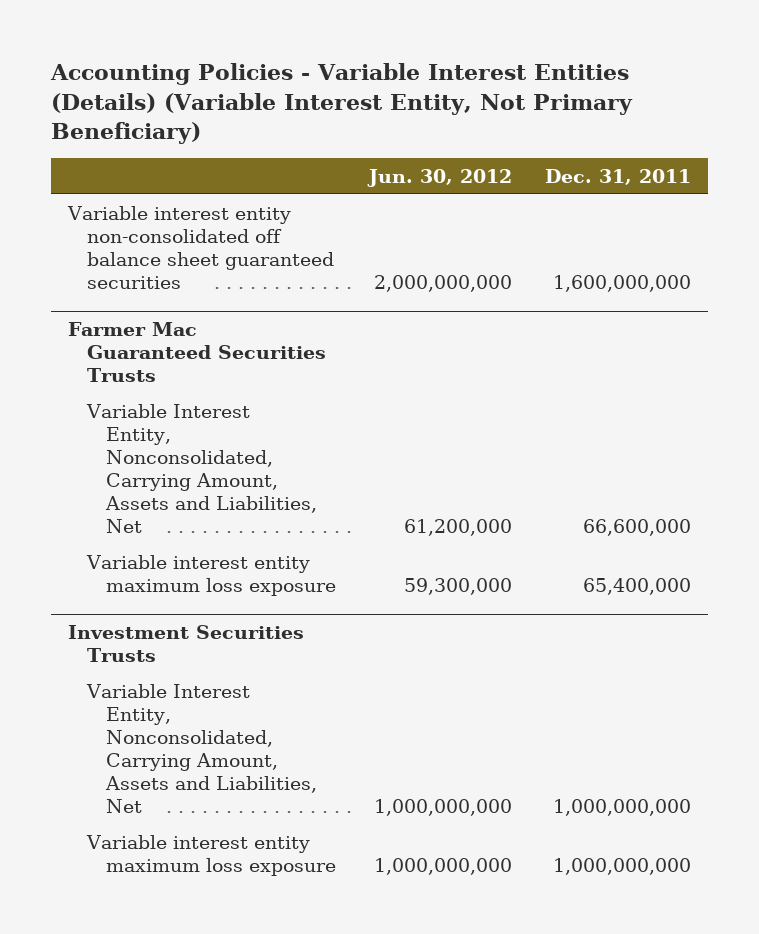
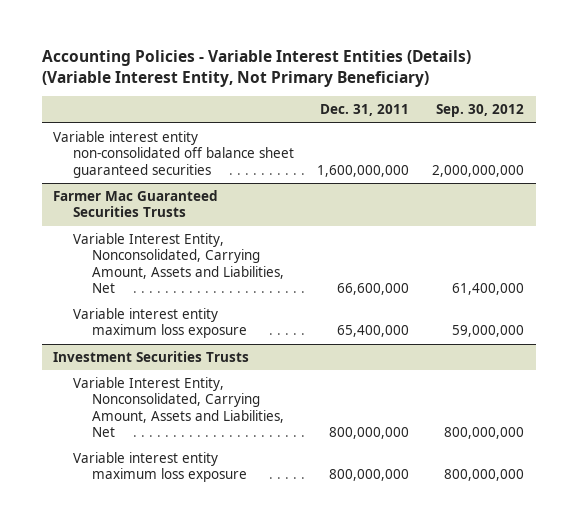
- | Jun. 30, 2012 | Dec. 31, 2011
+ | Dec. 31, 2011 | Sep. 30, 2012
@ Investment Securities Trusts
- Variable Interest Entity, Nonconsolidated, Carrying Amount, Assets and Liabilities, Net | 1,000,000,000 | 1,000,000,000
- Variable interest entity maximum loss exposure | 1,000,000,000 | 1,000,000,000
+ Variable Interest Entity, Nonconsolidated, Carrying Amount, Assets and Liabilities, Net | 800,000,000 | 800,000,000
+ Variable interest entity maximum loss exposure | 800,000,000 | 800,000,000

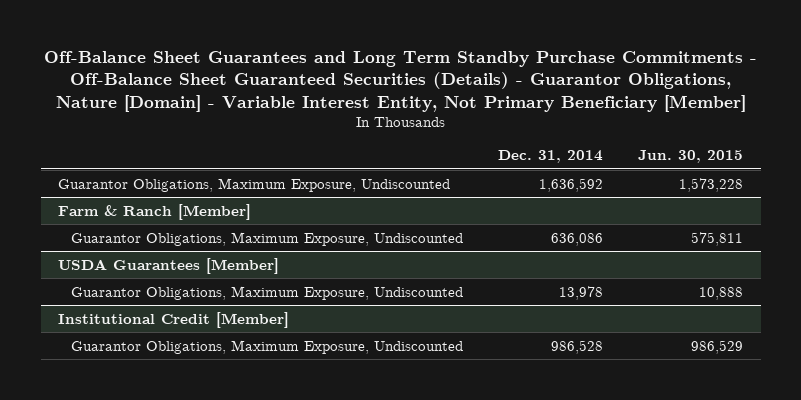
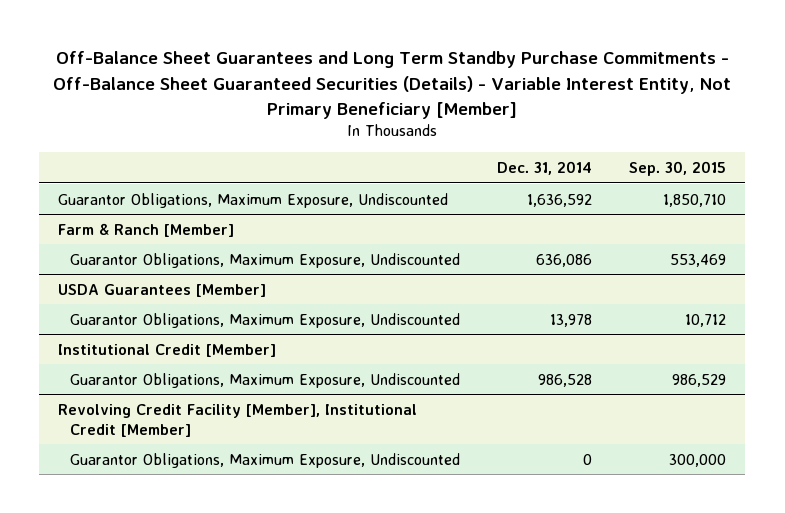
- Off-Balance Sheet Guarantees and Long Term Standby Purchase Commitments - Off-Balance Sheet Guaranteed Securities (Details) - Guarantor Obligations, Nature [Domain] - Variable Interest Entity, Not Primary Beneficiary [Member]
+ Off-Balance Sheet Guarantees and Long Term Standby Purchase Commitments - Off-Balance Sheet Guaranteed Securities (Details) - Variable Interest Entity, Not Primary Beneficiary [Member]
- | Dec. 31, 2014 | Jun. 30, 2015
+ | Dec. 31, 2014 | Sep. 30, 2015
+ Revolving Credit Facility [Member], Institutional Credit [Member]
+ Guarantor Obligations, Maximum Exposure, Undiscounted | 0 | 300,000

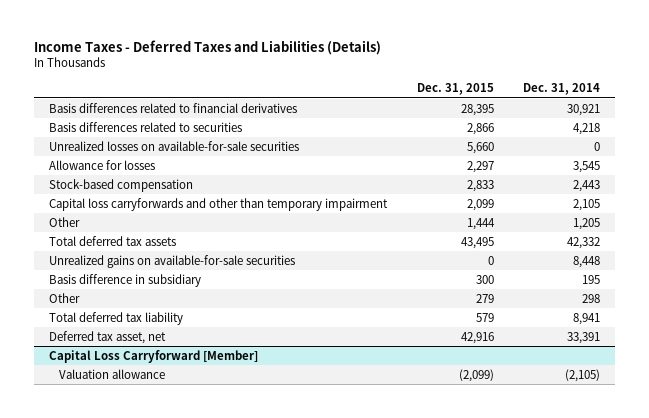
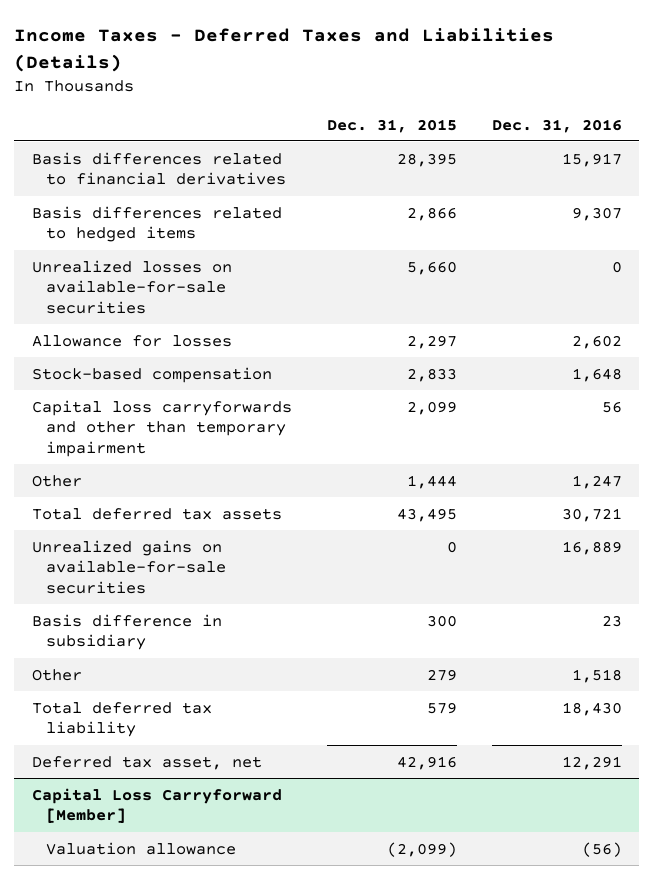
- | Dec. 31, 2015 | Dec. 31, 2014
+ | Dec. 31, 2015 | Dec. 31, 2016
- Basis differences related to securities | 2,866 | 4,218
+ Basis differences related to hedged items | 2,866 | 9,307

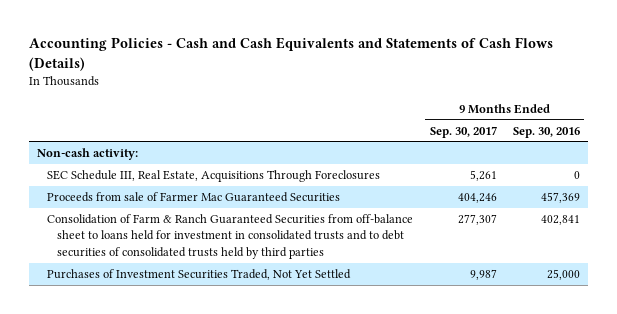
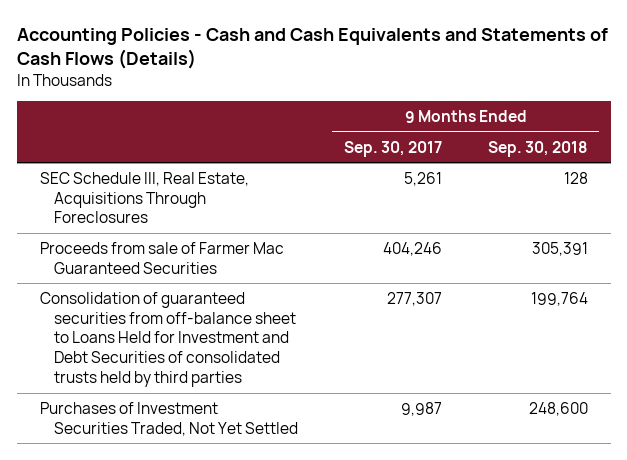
- | 9 Months Ended Sep. 30, 2017 | 9 Months Ended Sep. 30, 2016
+ | 9 Months Ended Sep. 30, 2017 | 9 Months Ended Sep. 30, 2018
- Non-cash activity:
- Consolidation of Farm & Ranch Guaranteed Securities from off-balance sheet to loans held for investment in consolidated trusts and to debt securities of consolidated trusts held by third parties | 277,307 | 402,841
+ Consolidation of guaranteed securities from off-balance sheet to Loans Held for Investment and Debt Securities of consolidated trusts held by third parties | 277,307 | 199,764

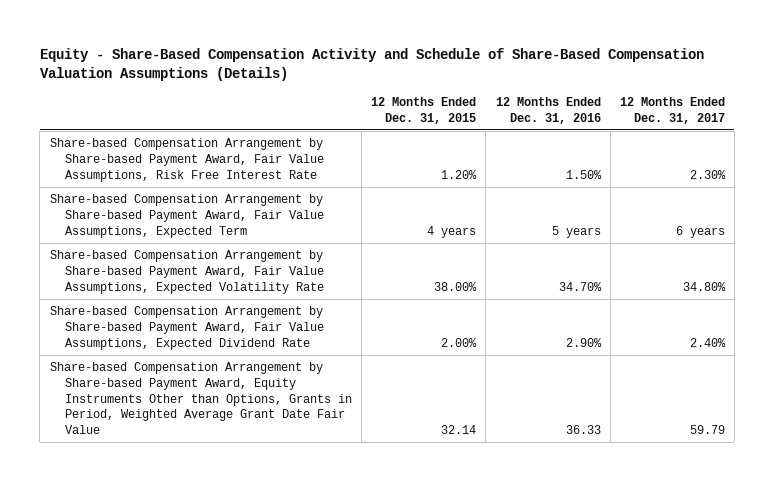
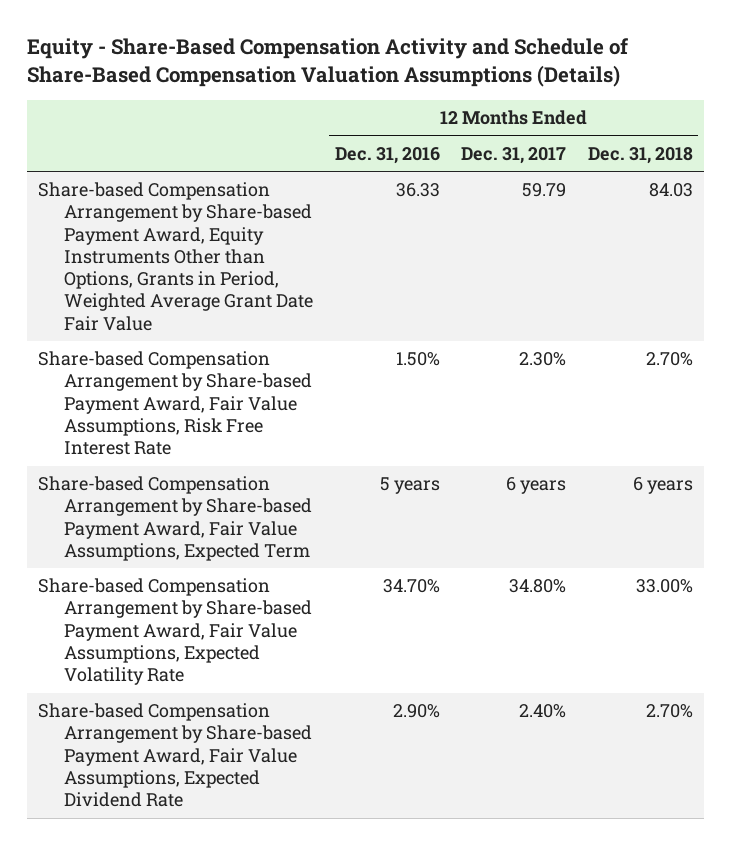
- | 12 Months Ended Dec. 31, 2015 | 12 Months Ended Dec. 31, 2016 | 12 Months Ended Dec. 31, 2017
+ | 12 Months Ended Dec. 31, 2016 | 12 Months Ended Dec. 31, 2017 | 12 Months Ended Dec. 31, 2018
moved up: Share-based Compensation Arrangement by Share-based Payment Award, Equity Instruments Other than Options, Grants in Period, Weighted Average Grant Date Fair Value | 36.33 | 59.79 | 84.03

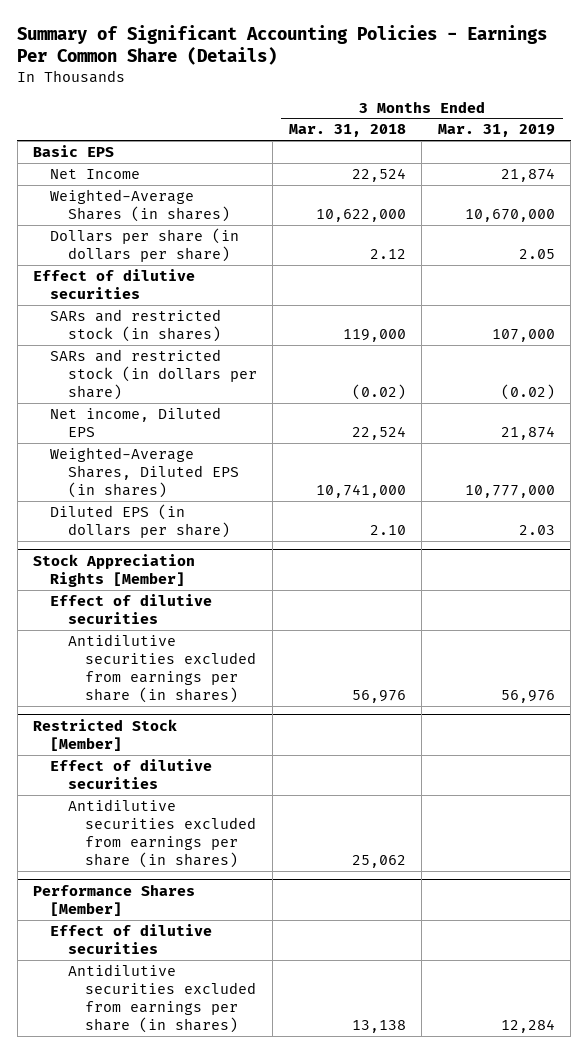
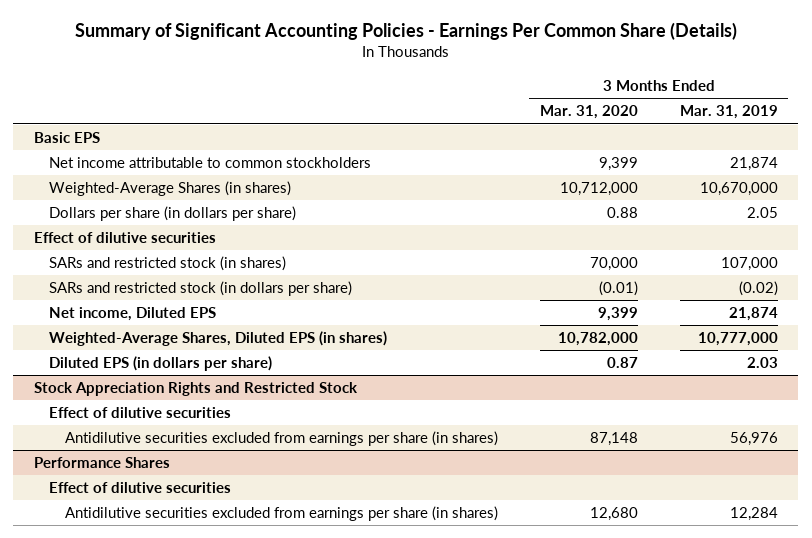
- | 3 Months Ended Mar. 31, 2018 | 3 Months Ended Mar. 31, 2019
+ | 3 Months Ended Mar. 31, 2020 | 3 Months Ended Mar. 31, 2019
- Net Income | 22,524 | 21,874
+ Net income attributable to common stockholders | 9,399 | 21,874
- Stock Appreciation Rights [Member]
+ Stock Appreciation Rights and Restricted Stock
- Restricted Stock [Member]
- Effect of dilutive securities
- Antidilutive securities excluded from earnings per share (in shares) | 25,062 |
- Performance Shares [Member]
+ Performance Shares

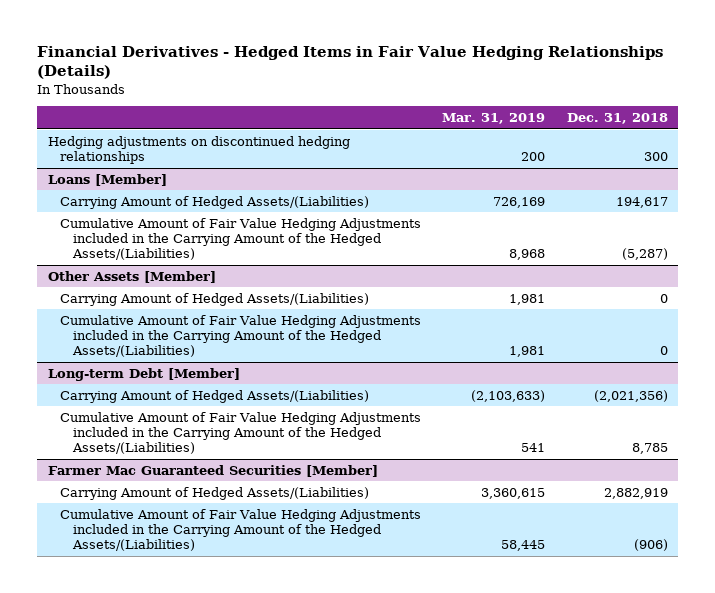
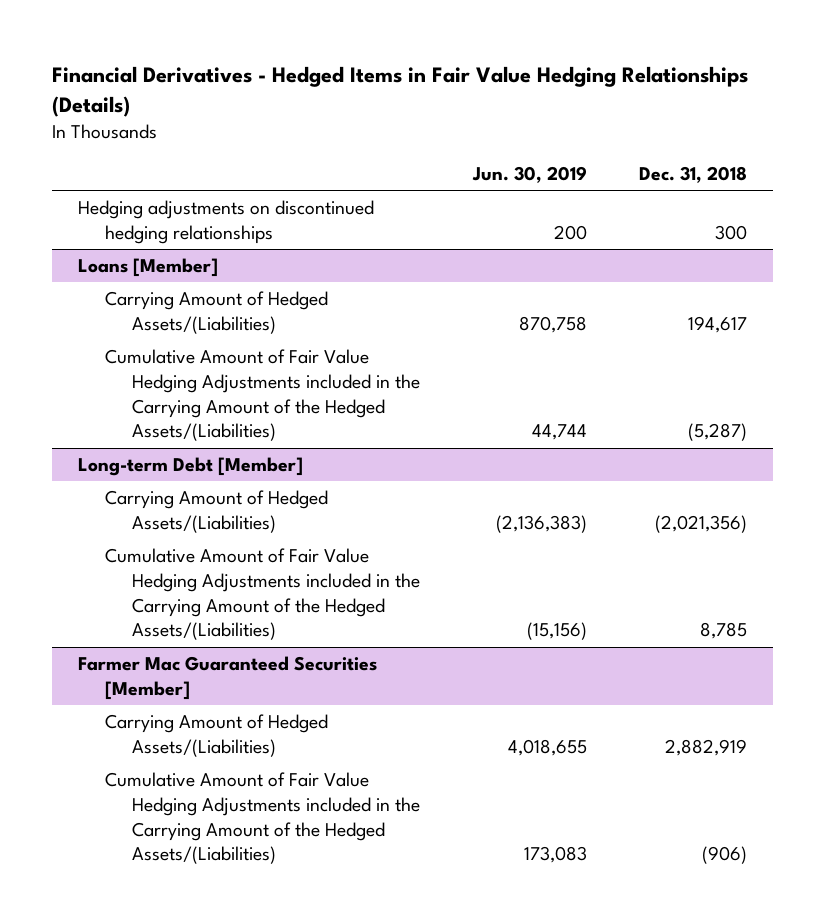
- | Mar. 31, 2019 | Dec. 31, 2018
+ | Jun. 30, 2019 | Dec. 31, 2018
- Other Assets [Member]
- Carrying Amount of Hedged Assets/(Liabilities) | 1,981 | 0
- Cumulative Amount of Fair Value Hedging Adjustments included in the Carrying Amount of the Hedged Assets/(Liabilities) | 1,981 | 0

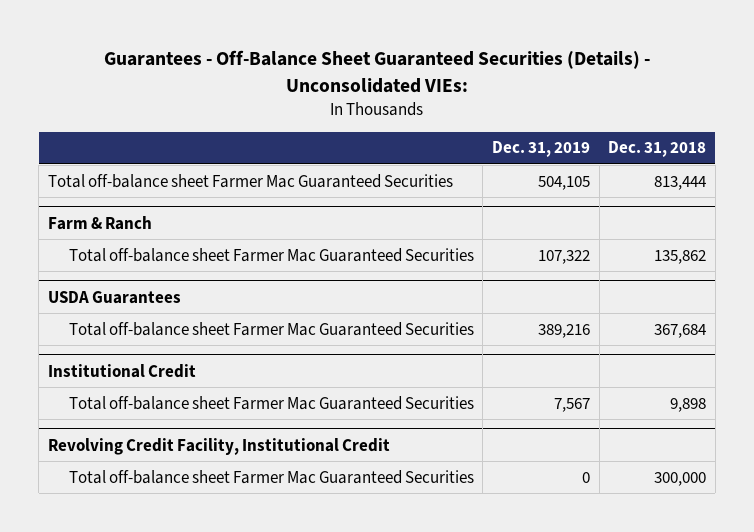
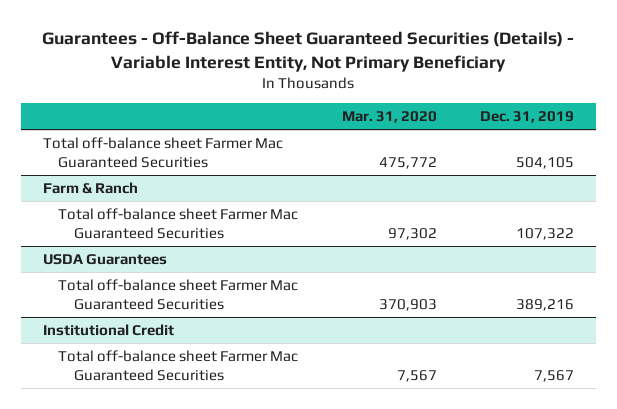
- Guarantees - Off-Balance Sheet Guaranteed Securities (Details) - Unconsolidated VIEs:
+ Guarantees - Off-Balance Sheet Guaranteed Securities (Details) - Variable Interest Entity, Not Primary Beneficiary
- | Dec. 31, 2019 | Dec. 31, 2018
+ | Mar. 31, 2020 | Dec. 31, 2019
- Revolving Credit Facility, Institutional Credit
- Total off-balance sheet Farmer Mac Guaranteed Securities | 0 | 300,000

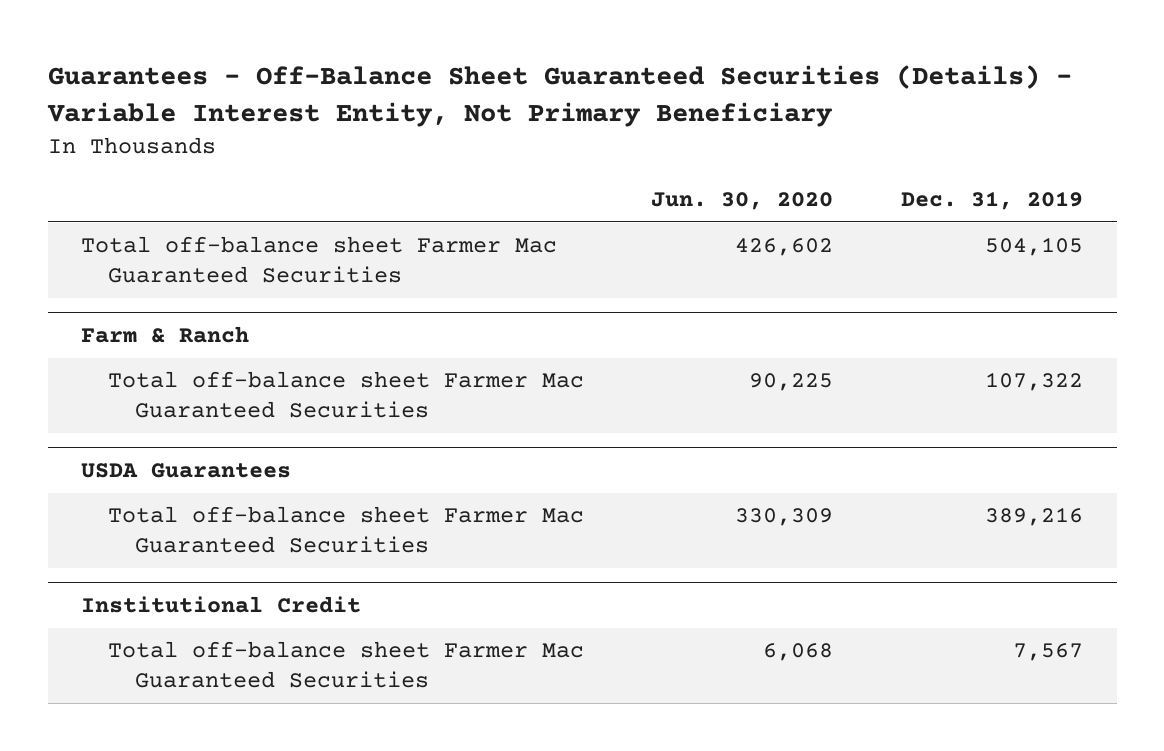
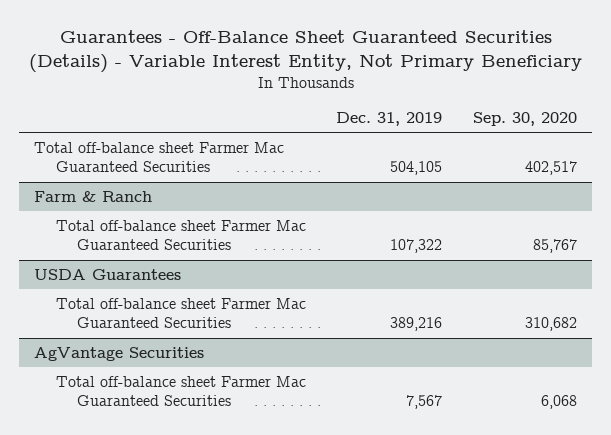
- | Jun. 30, 2020 | Dec. 31, 2019
+ | Dec. 31, 2019 | Sep. 30, 2020
- Institutional Credit
+ AgVantage Securities

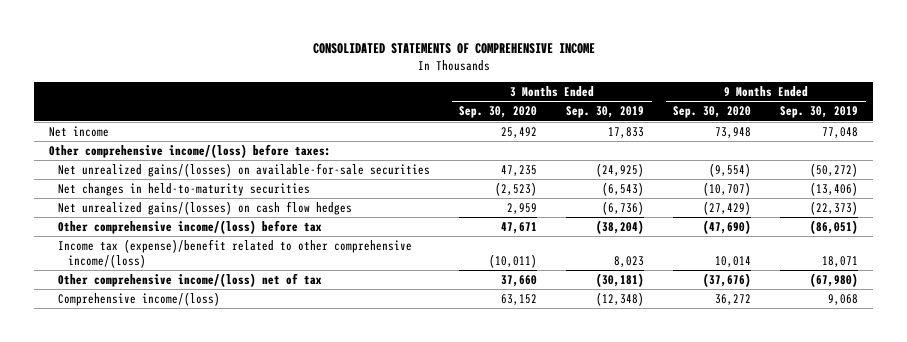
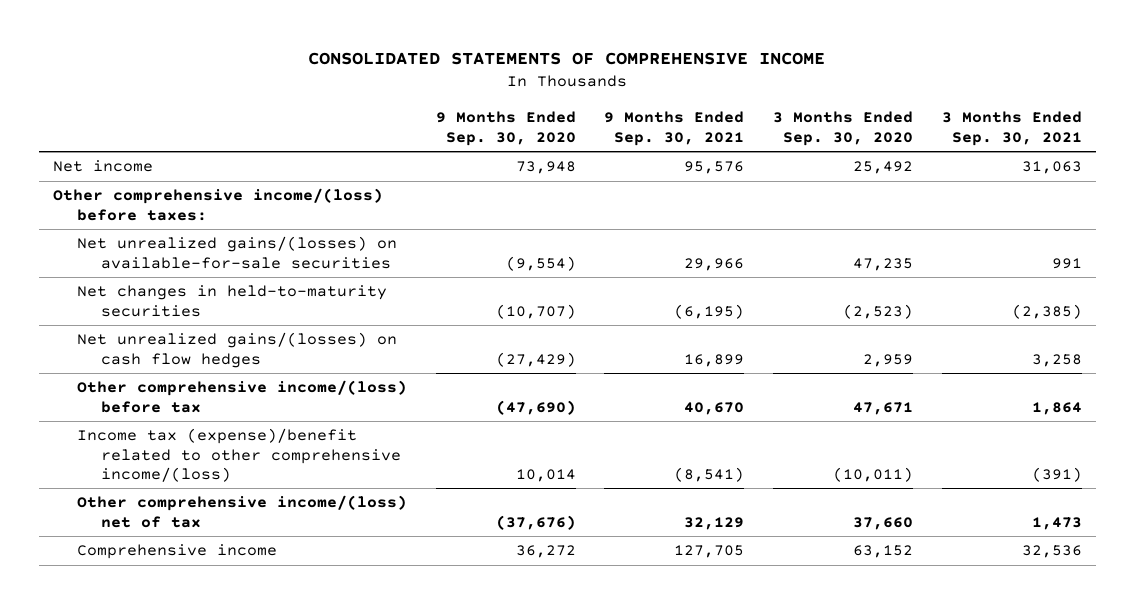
- | 3 Months Ended Sep. 30, 2020 | 3 Months Ended Sep. 30, 2019 | 9 Months Ended Sep. 30, 2020 | 9 Months Ended Sep. 30, 2019
+ | 9 Months Ended Sep. 30, 2020 | 9 Months Ended Sep. 30, 2021 | 3 Months Ended Sep. 30, 2020 | 3 Months Ended Sep. 30, 2021
- Comprehensive income/(loss) | 63,152 | (12,348) | 36,272 | 9,068
+ Comprehensive income | 36,272 | 127,705 | 63,152 | 32,536

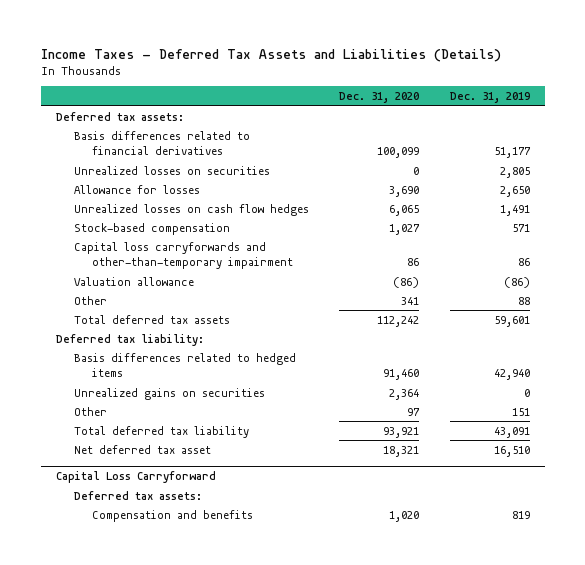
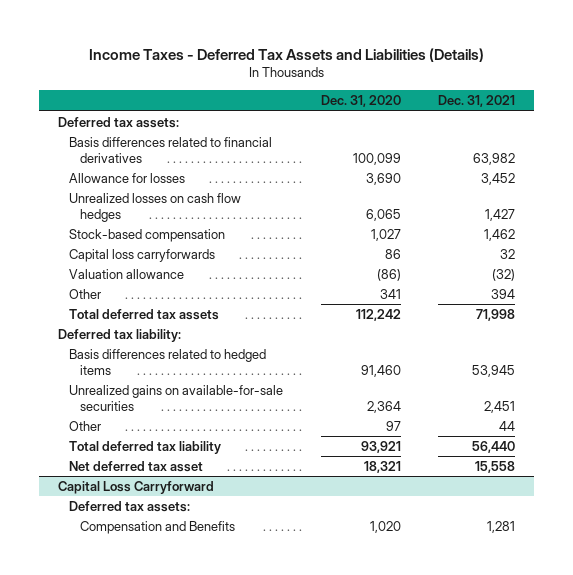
- | Dec. 31, 2020 | Dec. 31, 2019
+ | Dec. 31, 2020 | Dec. 31, 2021
- Unrealized losses on securities | 0 | 2,805
- Capital loss carryforwards and other-than-temporary impairment | 86 | 86
+ Capital loss carryforwards | 86 | 32
- Unrealized gains on securities | 2,364 | 0
+ Unrealized gains on available-for-sale securities | 2,364 | 2,451
@ Capital Loss Carryforward
- Compensation and benefits | 1,020 | 819
+ Compensation and Benefits | 1,020 | 1,281

